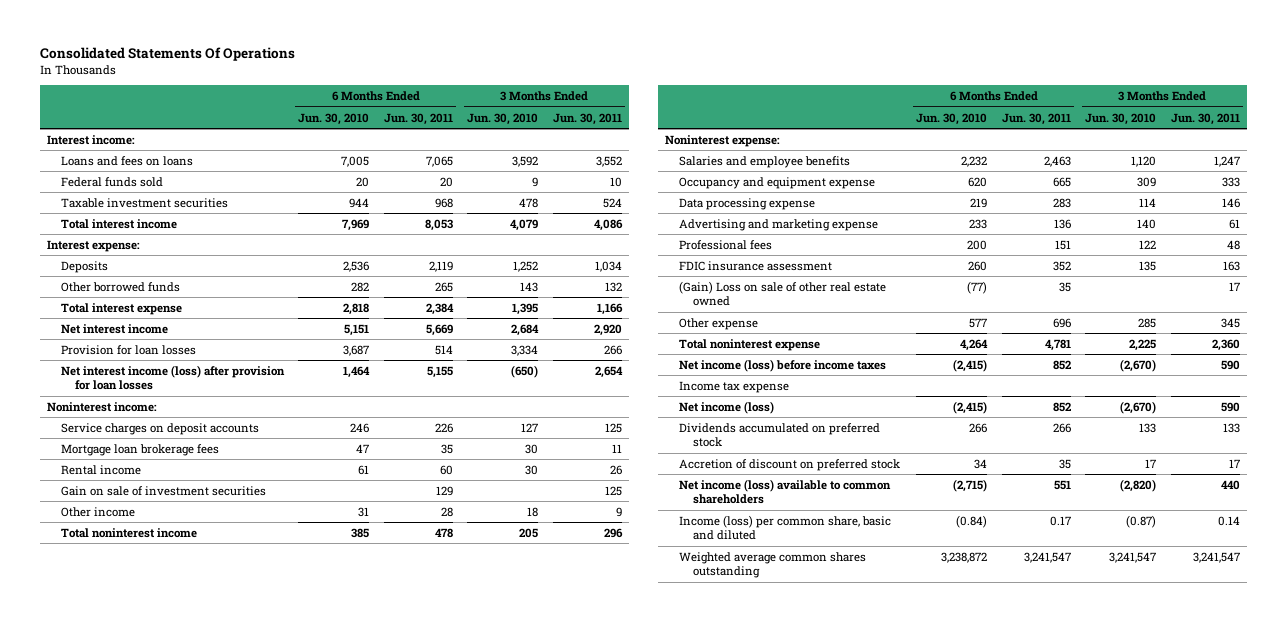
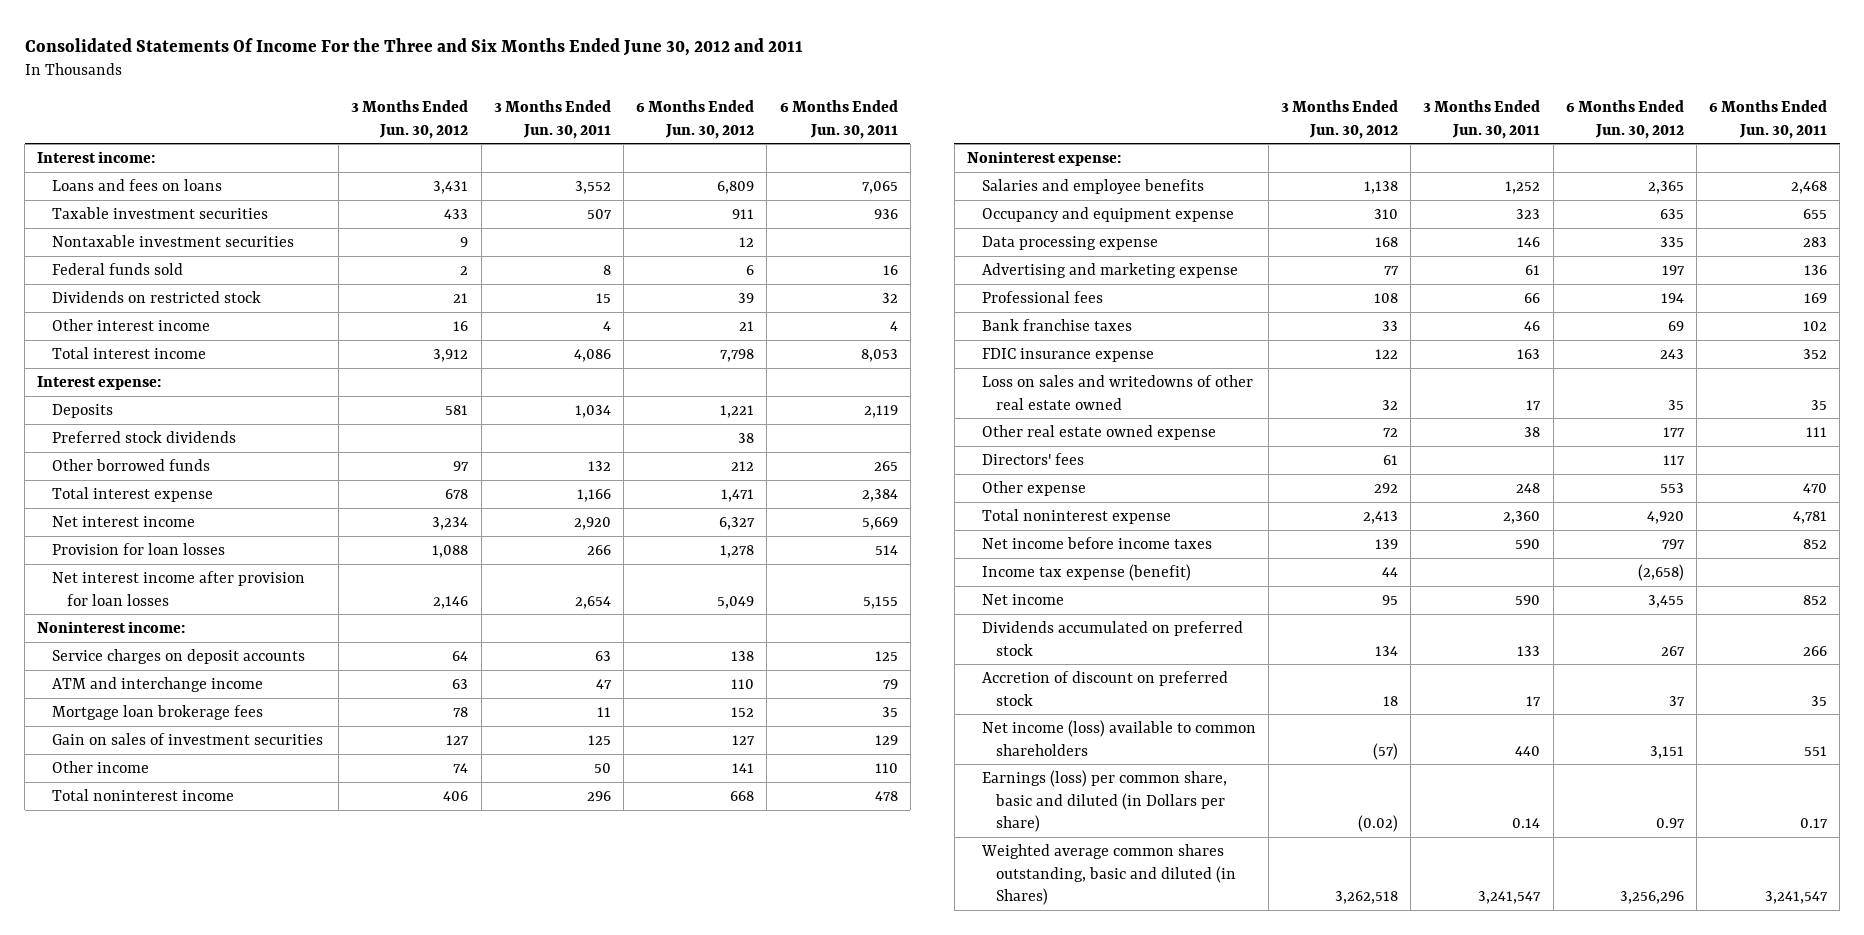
- Consolidated Statements Of Operations
+ Consolidated Statements Of Income For the Three and Six Months Ended June 30, 2012 and 2011
- | 6 Months Ended Jun. 30, 2010 | 6 Months Ended Jun. 30, 2011 | 3 Months Ended Jun. 30, 2010 | 3 Months Ended Jun. 30, 2011
+ | 3 Months Ended Jun. 30, 2012 | 3 Months Ended Jun. 30, 2011 | 6 Months Ended Jun. 30, 2012 | 6 Months Ended Jun. 30, 2011
- Federal funds sold | 20 | 20 | 9 | 10
- Taxable investment securities | 944 | 968 | 478 | 524
+ Taxable investment securities | 433 | 507 | 911 | 936
+ Nontaxable investment securities | 9 | | 12 |
+ Federal funds sold | 2 | 8 | 6 | 16
+ Dividends on restricted stock | 21 | 15 | 39 | 32
+ Other interest income | 16 | 4 | 21 | 4
+ Preferred stock dividends | | | 38 |
- Net interest income (loss) after provision for loan losses | 1,464 | 5,155 | (650) | 2,654
+ Net interest income after provision for loan losses | 2,146 | 2,654 | 5,049 | 5,155
- Service charges on deposit accounts | 246 | 226 | 127 | 125
+ Service charges on deposit accounts | 64 | 63 | 138 | 125
+ ATM and interchange income | 63 | 47 | 110 | 79
- Rental income | 61 | 60 | 30 | 26
- Gain on sale of investment securities | | 129 | | 125
- Other income | 31 | 28 | 18 | 9
+ Gain on sales of investment securities | 127 | 125 | 127 | 129
+ Other income | 74 | 50 | 141 | 110
- Salaries and employee benefits | 2,232 | 2,463 | 1,120 | 1,247
- Occupancy and equipment expense | 620 | 665 | 309 | 333
+ Salaries and employee benefits | 1,138 | 1,252 | 2,365 | 2,468
+ Occupancy and equipment expense | 310 | 323 | 635 | 655
- Professional fees | 200 | 151 | 122 | 48
- FDIC insurance assessment | 260 | 352 | 135 | 163
- (Gain) Loss on sale of other real estate owned | (77) | 35 | | 17
- Other expense | 577 | 696 | 285 | 345
+ Professional fees | 108 | 66 | 194 | 169
+ Bank franchise taxes | 33 | 46 | 69 | 102
+ FDIC insurance expense | 122 | 163 | 243 | 352
+ Loss on sales and writedowns of other real estate owned | 32 | 17 | 35 | 35
+ Other real estate owned expense | 72 | 38 | 177 | 111
+ Directors' fees | 61 | | 117 |
+ Other expense | 292 | 248 | 553 | 470
- Net income (loss) before income taxes | (2,415) | 852 | (2,670) | 590
- Income tax expense
- Net income (loss) | (2,415) | 852 | (2,670) | 590
+ Net income before income taxes | 139 | 590 | 797 | 852
+ Income tax expense (benefit) | 44 | | (2,658) |
+ Net income | 95 | 590 | 3,455 | 852
- Income (loss) per common share, basic and diluted | (0.84) | 0.17 | (0.87) | 0.14
- Weighted average common shares outstanding | 3,238,872 | 3,241,547 | 3,241,547 | 3,241,547
+ Earnings (loss) per common share, basic and diluted (in Dollars per share) | (0.02) | 0.14 | 0.97 | 0.17
+ Weighted average common shares outstanding, basic and diluted (in Shares) | 3,262,518 | 3,241,547 | 3,256,296 | 3,241,547

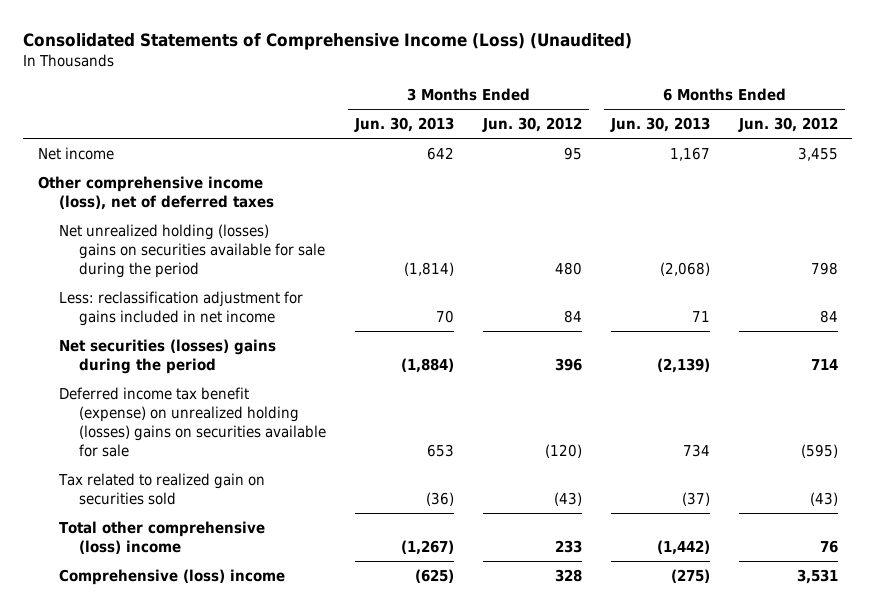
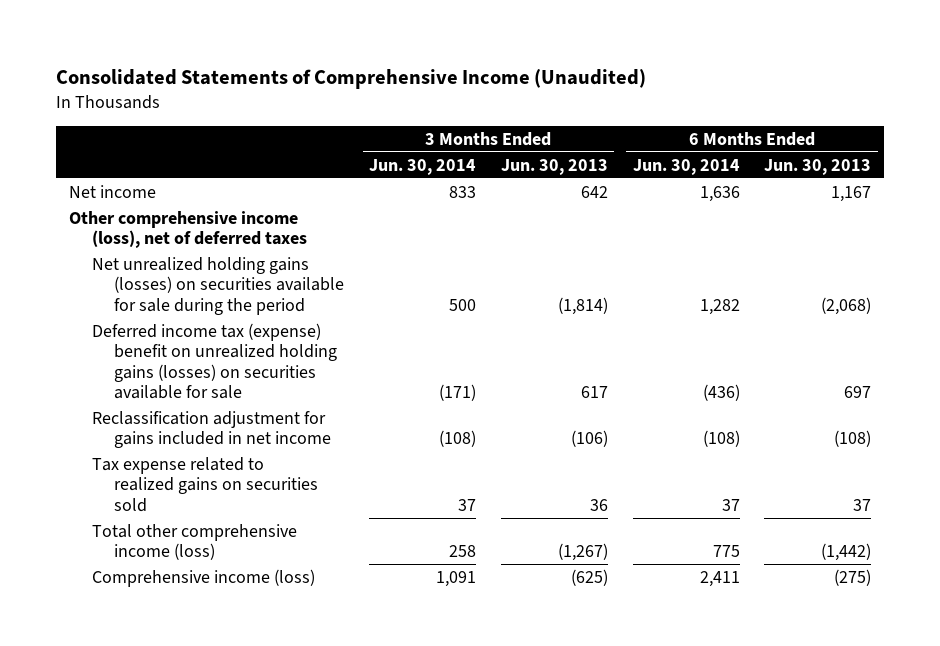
- Consolidated Statements of Comprehensive Income (Loss) (Unaudited)
+ Consolidated Statements of Comprehensive Income (Unaudited)
- | 3 Months Ended Jun. 30, 2013 | 3 Months Ended Jun. 30, 2012 | 6 Months Ended Jun. 30, 2013 | 6 Months Ended Jun. 30, 2012
+ | 3 Months Ended Jun. 30, 2014 | 3 Months Ended Jun. 30, 2013 | 6 Months Ended Jun. 30, 2014 | 6 Months Ended Jun. 30, 2013
- Net unrealized holding (losses) gains on securities available for sale during the period | (1,814) | 480 | (2,068) | 798
- Less: reclassification adjustment for gains included in net income | 70 | 84 | 71 | 84
- Net securities (losses) gains during the period | (1,884) | 396 | (2,139) | 714
- Deferred income tax benefit (expense) on unrealized holding (losses) gains on securities available for sale | 653 | (120) | 734 | (595)
- Tax related to realized gain on securities sold | (36) | (43) | (37) | (43)
- Total other comprehensive (loss) income | (1,267) | 233 | (1,442) | 76
- Comprehensive (loss) income | (625) | 328 | (275) | 3,531
+ Net unrealized holding gains (losses) on securities available for sale during the period | 500 | (1,814) | 1,282 | (2,068)
+ Deferred income tax (expense) benefit on unrealized holding gains (losses) on securities available for sale | (171) | 617 | (436) | 697
+ Reclassification adjustment for gains included in net income | (108) | (106) | (108) | (108)
+ Tax expense related to realized gains on securities sold | 37 | 36 | 37 | 37
+ Total other comprehensive income (loss) | 258 | (1,267) | 775 | (1,442)
+ Comprehensive income (loss) | 1,091 | (625) | 2,411 | (275)

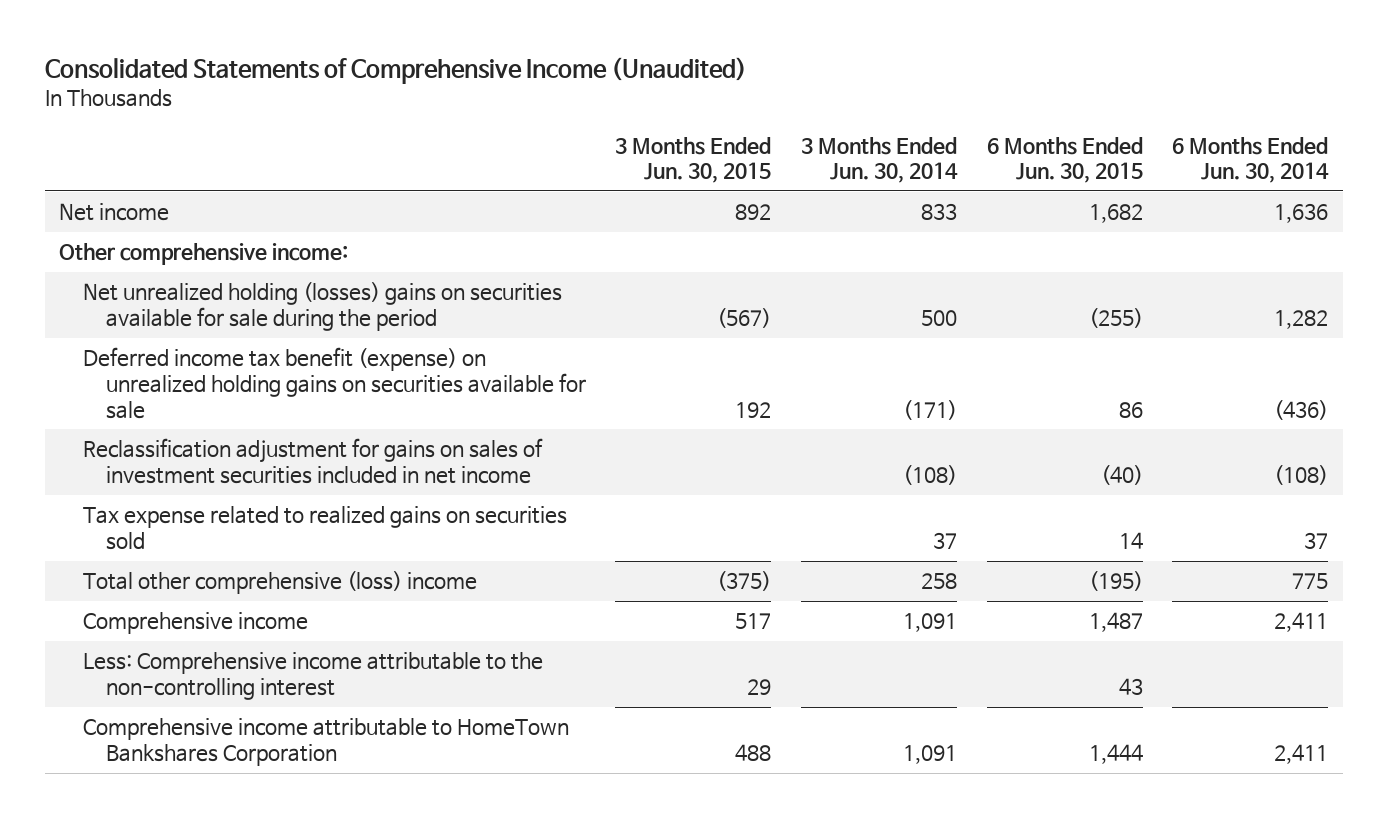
- | 3 Months Ended Jun. 30, 2014 | 3 Months Ended Jun. 30, 2013 | 6 Months Ended Jun. 30, 2014 | 6 Months Ended Jun. 30, 2013
+ | 3 Months Ended Jun. 30, 2015 | 3 Months Ended Jun. 30, 2014 | 6 Months Ended Jun. 30, 2015 | 6 Months Ended Jun. 30, 2014
- Other comprehensive income (loss), net of deferred taxes
- Net unrealized holding gains (losses) on securities available for sale during the period | 500 | (1,814) | 1,282 | (2,068)
- Deferred income tax (expense) benefit on unrealized holding gains (losses) on securities available for sale | (171) | 617 | (436) | 697
- Reclassification adjustment for gains included in net income | (108) | (106) | (108) | (108)
+ Other comprehensive income:
+ Net unrealized holding (losses) gains on securities available for sale during the period | (567) | 500 | (255) | 1,282
+ Deferred income tax benefit (expense) on unrealized holding gains on securities available for sale | 192 | (171) | 86 | (436)
+ Reclassification adjustment for gains on sales of investment securities included in net income | | (108) | (40) | (108)
- Total other comprehensive income (loss) | 258 | (1,267) | 775 | (1,442)
- Comprehensive income (loss) | 1,091 | (625) | 2,411 | (275)
+ Total other comprehensive (loss) income | (375) | 258 | (195) | 775
+ Comprehensive income | 517 | 1,091 | 1,487 | 2,411
+ Less: Comprehensive income attributable to the non-controlling interest | 29 | | 43 |
+ Comprehensive income attributable to HomeTown Bankshares Corporation | 488 | 1,091 | 1,444 | 2,411

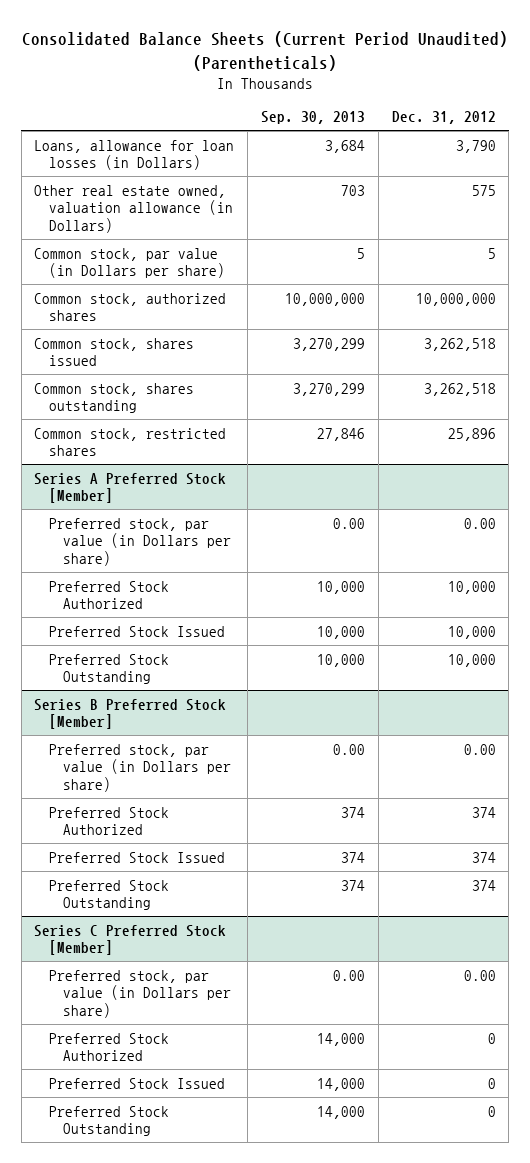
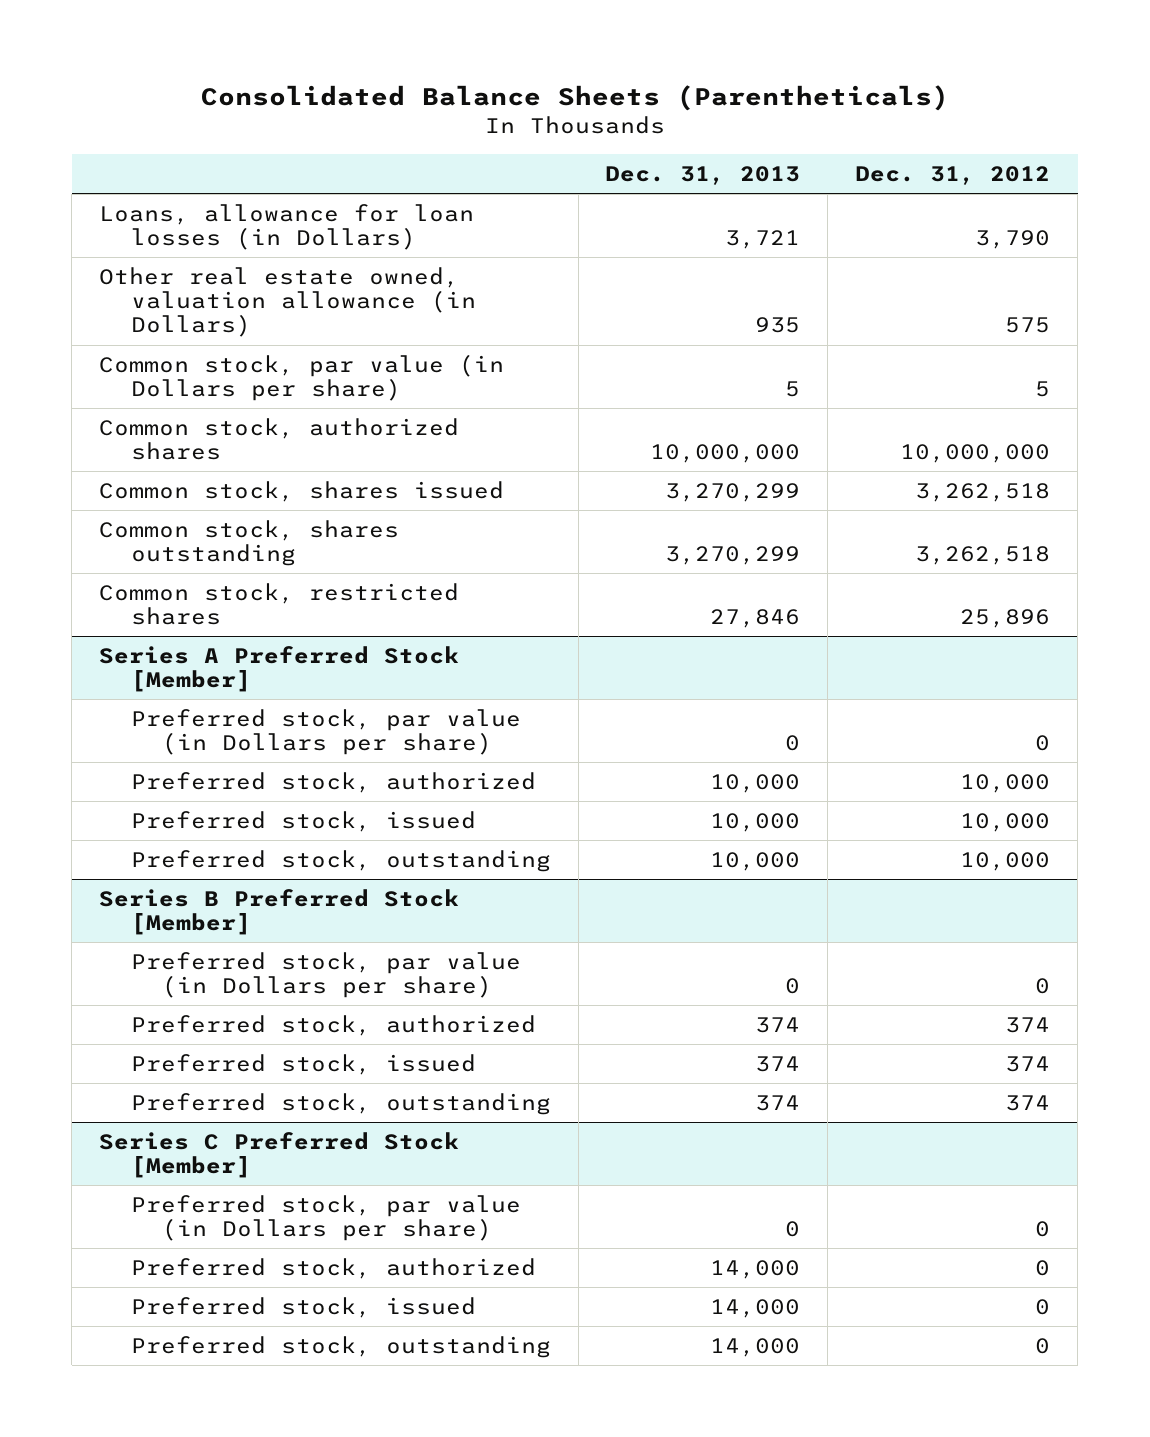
- Consolidated Balance Sheets (Current Period Unaudited) (Parentheticals)
+ Consolidated Balance Sheets (Parentheticals)
- | Sep. 30, 2013 | Dec. 31, 2012
+ | Dec. 31, 2013 | Dec. 31, 2012
@ Series A Preferred Stock [Member]
- Preferred stock, par value (in Dollars per share) | 0.00 | 0.00
- Preferred Stock Authorized | 10,000 | 10,000
- Preferred Stock Issued | 10,000 | 10,000
- Preferred Stock Outstanding | 10,000 | 10,000
+ Preferred stock, par value (in Dollars per share) | 0 | 0
+ Preferred stock, authorized | 10,000 | 10,000
+ Preferred stock, issued | 10,000 | 10,000
+ Preferred stock, outstanding | 10,000 | 10,000
@ Series B Preferred Stock [Member]
- Preferred stock, par value (in Dollars per share) | 0.00 | 0.00
- Preferred Stock Authorized | 374 | 374
- Preferred Stock Issued | 374 | 374
- Preferred Stock Outstanding | 374 | 374
+ Preferred stock, par value (in Dollars per share) | 0 | 0
+ Preferred stock, authorized | 374 | 374
+ Preferred stock, issued | 374 | 374
+ Preferred stock, outstanding | 374 | 374
@ Series C Preferred Stock [Member]
- Preferred stock, par value (in Dollars per share) | 0.00 | 0.00
- Preferred Stock Authorized | 14,000 | 0
- Preferred Stock Issued | 14,000 | 0
- Preferred Stock Outstanding | 14,000 | 0
+ Preferred stock, par value (in Dollars per share) | 0 | 0
+ Preferred stock, authorized | 14,000 | 0
+ Preferred stock, issued | 14,000 | 0
+ Preferred stock, outstanding | 14,000 | 0

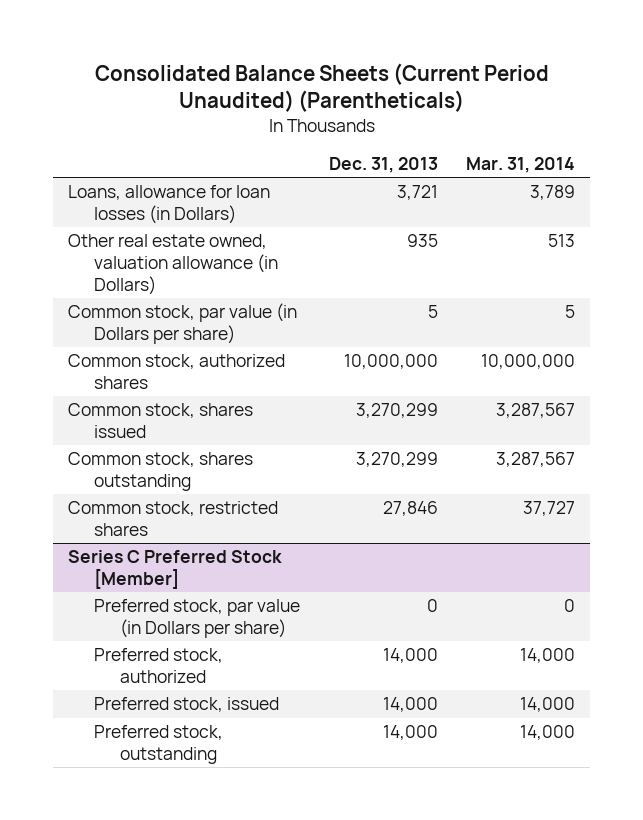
- Consolidated Balance Sheets (Parentheticals)
+ Consolidated Balance Sheets (Current Period Unaudited) (Parentheticals)
- | Dec. 31, 2013 | Dec. 31, 2012
+ | Dec. 31, 2013 | Mar. 31, 2014
- Series A Preferred Stock [Member]
- Preferred stock, par value (in Dollars per share) | 0 | 0
- Preferred stock, authorized | 10,000 | 10,000
- Preferred stock, issued | 10,000 | 10,000
- Preferred stock, outstanding | 10,000 | 10,000
- Series B Preferred Stock [Member]
- Preferred stock, par value (in Dollars per share) | 0 | 0
- Preferred stock, authorized | 374 | 374
- Preferred stock, issued | 374 | 374
- Preferred stock, outstanding | 374 | 374

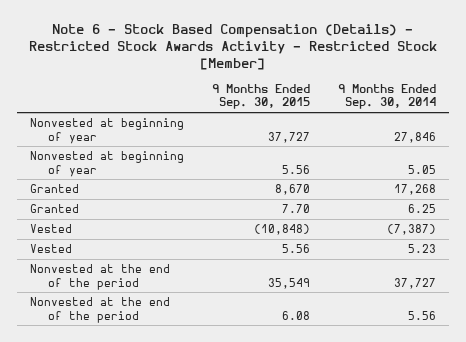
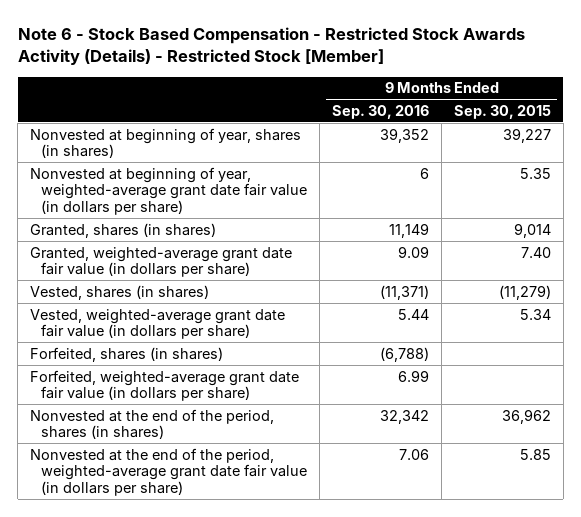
- Note 6 - Stock Based Compensation (Details) - Restricted Stock Awards Activity - Restricted Stock [Member]
+ Note 6 - Stock Based Compensation - Restricted Stock Awards Activity (Details) - Restricted Stock [Member]
- | 9 Months Ended Sep. 30, 2015 | 9 Months Ended Sep. 30, 2014
+ | 9 Months Ended Sep. 30, 2016 | 9 Months Ended Sep. 30, 2015
- Nonvested at beginning of year | 37,727 | 27,846
- Nonvested at beginning of year | 5.56 | 5.05
- Granted | 8,670 | 17,268
- Granted | 7.70 | 6.25
- Vested | (10,848) | (7,387)
- Vested | 5.56 | 5.23
- Nonvested at the end of the period | 35,549 | 37,727
- Nonvested at the end of the period | 6.08 | 5.56
+ Nonvested at beginning of year, shares (in shares) | 39,352 | 39,227
+ Nonvested at beginning of year, weighted-average grant date fair value (in dollars per share) | 6 | 5.35
+ Granted, shares (in shares) | 11,149 | 9,014
+ Granted, weighted-average grant date fair value (in dollars per share) | 9.09 | 7.40
+ Vested, shares (in shares) | (11,371) | (11,279)
+ Vested, weighted-average grant date fair value (in dollars per share) | 5.44 | 5.34
+ Forfeited, shares (in shares) | (6,788) |
+ Forfeited, weighted-average grant date fair value (in dollars per share) | 6.99 |
+ Nonvested at the end of the period, shares (in shares) | 32,342 | 36,962
+ Nonvested at the end of the period, weighted-average grant date fair value (in dollars per share) | 7.06 | 5.85

